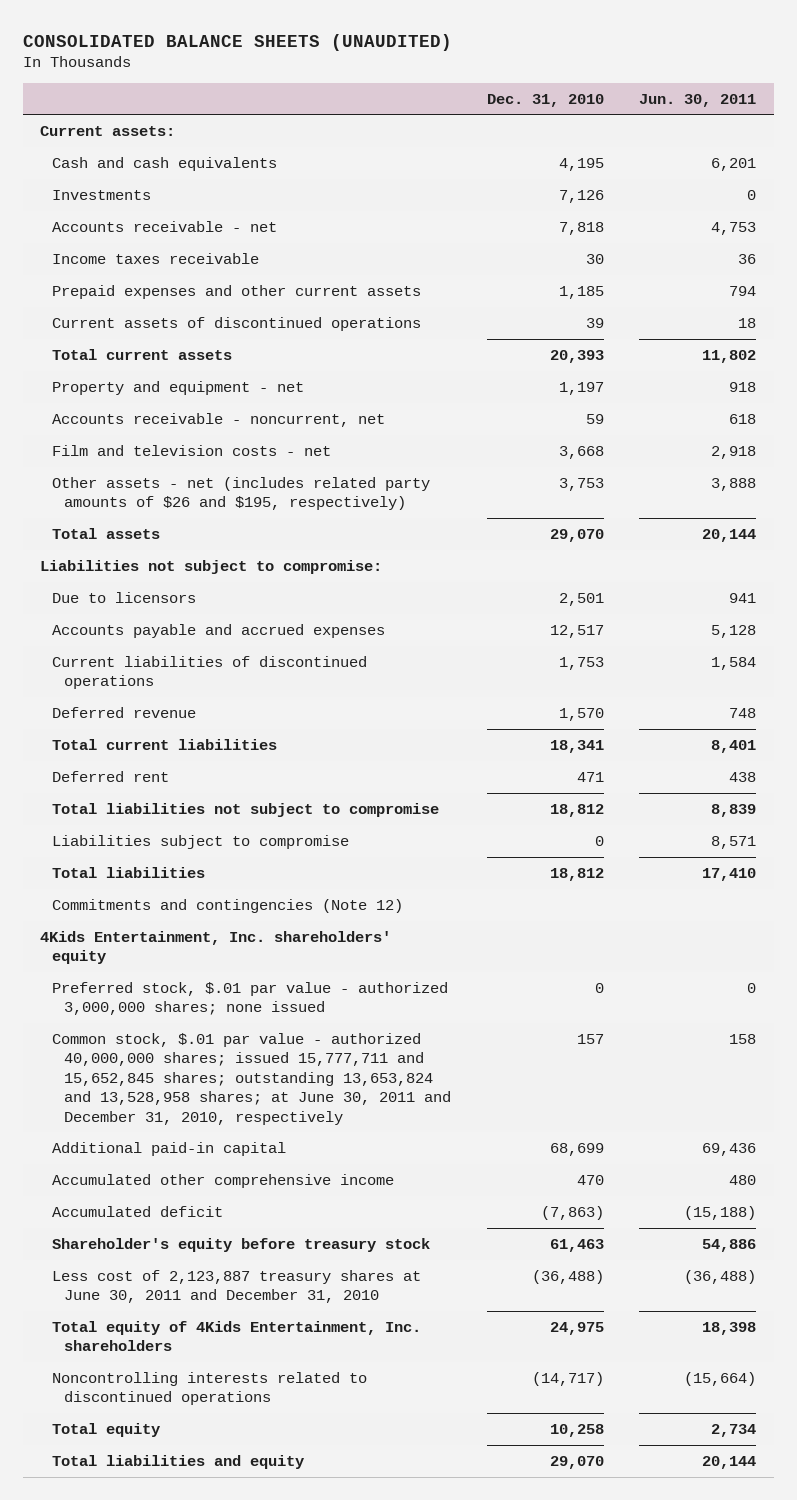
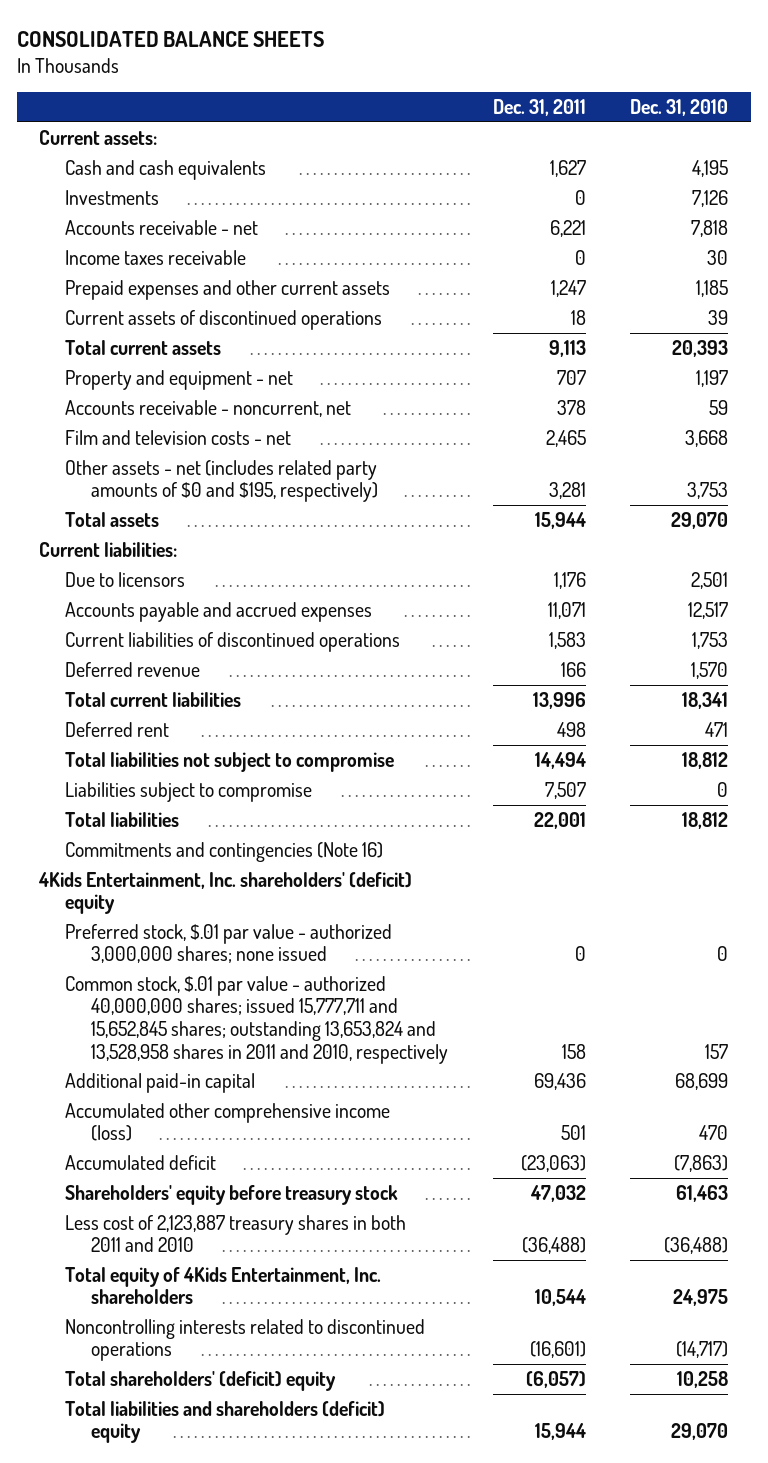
- CONSOLIDATED BALANCE SHEETS (UNAUDITED)
+ CONSOLIDATED BALANCE SHEETS
- | Dec. 31, 2010 | Jun. 30, 2011
+ | Dec. 31, 2011 | Dec. 31, 2010
- Other assets - net (includes related party amounts of $26 and $195, respectively) | 3,753 | 3,888
+ Other assets - net (includes related party amounts of $0 and $195, respectively) | 3,281 | 3,753
- Liabilities not subject to compromise:
+ Current liabilities:
- Commitments and contingencies (Note 12)
- 4Kids Entertainment, Inc. shareholders' equity
+ Commitments and contingencies (Note 16)
+ 4Kids Entertainment, Inc. shareholders' (deficit) equity
- Common stock, $.01 par value - authorized 40,000,000 shares; issued 15,777,711 and 15,652,845 shares; outstanding 13,653,824 and 13,528,958 shares; at June 30, 2011 and December 31, 2010, respectively | 157 | 158
+ Common stock, $.01 par value - authorized 40,000,000 shares; issued 15,777,711 and 15,652,845 shares; outstanding 13,653,824 and 13,528,958 shares in 2011 and 2010, respectively | 158 | 157
- Accumulated other comprehensive income | 470 | 480
+ Accumulated other comprehensive income (loss) | 501 | 470
- Shareholder's equity before treasury stock | 61,463 | 54,886
- Less cost of 2,123,887 treasury shares at June 30, 2011 and December 31, 2010 | (36,488) | (36,488)
+ Shareholders' equity before treasury stock | 47,032 | 61,463
+ Less cost of 2,123,887 treasury shares in both 2011 and 2010 | (36,488) | (36,488)
- Total equity | 10,258 | 2,734
- Total liabilities and equity | 29,070 | 20,144
+ Total shareholders' (deficit) equity | (6,057) | 10,258
+ Total liabilities and shareholders (deficit) equity | 15,944 | 29,070

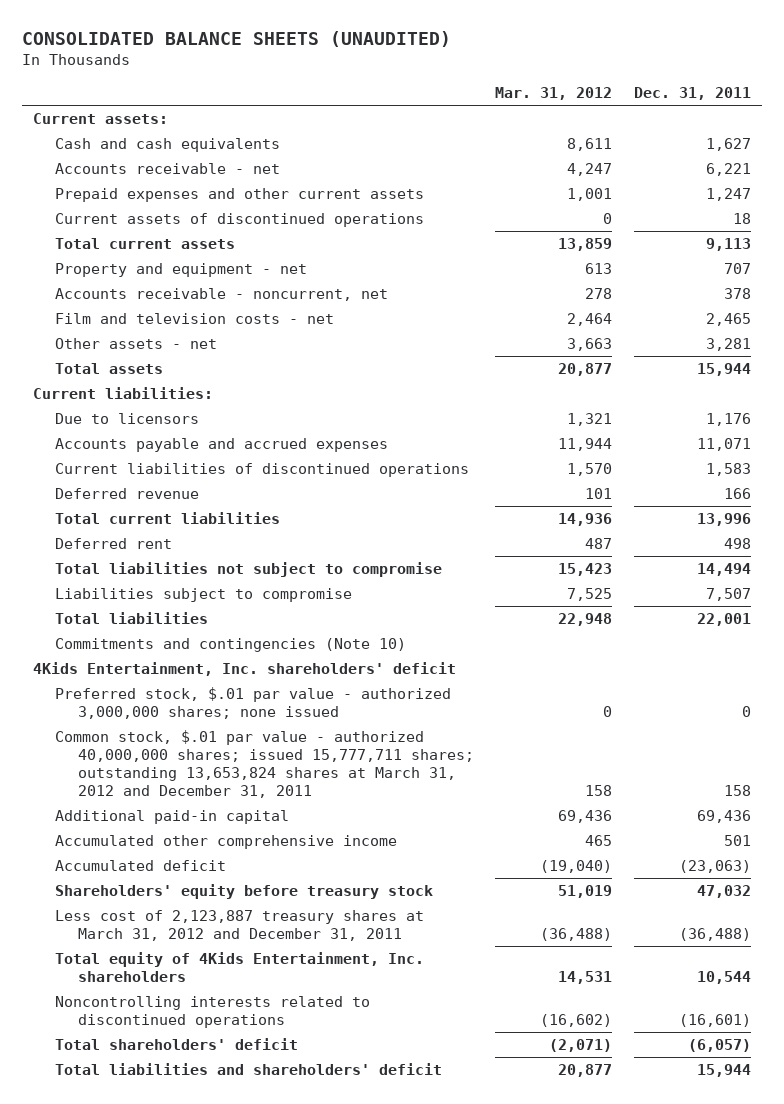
- CONSOLIDATED BALANCE SHEETS
+ CONSOLIDATED BALANCE SHEETS (UNAUDITED)
- | Dec. 31, 2011 | Dec. 31, 2010
+ | Mar. 31, 2012 | Dec. 31, 2011
- Investments | 0 | 7,126
- Income taxes receivable | 0 | 30
- Other assets - net (includes related party amounts of $0 and $195, respectively) | 3,281 | 3,753
+ Other assets - net | 3,663 | 3,281
- Commitments and contingencies (Note 16)
- 4Kids Entertainment, Inc. shareholders' (deficit) equity
+ Commitments and contingencies (Note 10)
+ 4Kids Entertainment, Inc. shareholders' deficit
- Common stock, $.01 par value - authorized 40,000,000 shares; issued 15,777,711 and 15,652,845 shares; outstanding 13,653,824 and 13,528,958 shares in 2011 and 2010, respectively | 158 | 157
+ Common stock, $.01 par value - authorized 40,000,000 shares; issued 15,777,711 shares; outstanding 13,653,824 shares at March 31, 2012 and December 31, 2011 | 158 | 158
- Accumulated other comprehensive income (loss) | 501 | 470
+ Accumulated other comprehensive income | 465 | 501
- Less cost of 2,123,887 treasury shares in both 2011 and 2010 | (36,488) | (36,488)
+ Less cost of 2,123,887 treasury shares at March 31, 2012 and December 31, 2011 | (36,488) | (36,488)
- Total shareholders' (deficit) equity | (6,057) | 10,258
- Total liabilities and shareholders (deficit) equity | 15,944 | 29,070
+ Total shareholders' deficit | (2,071) | (6,057)
+ Total liabilities and shareholders' deficit | 20,877 | 15,944

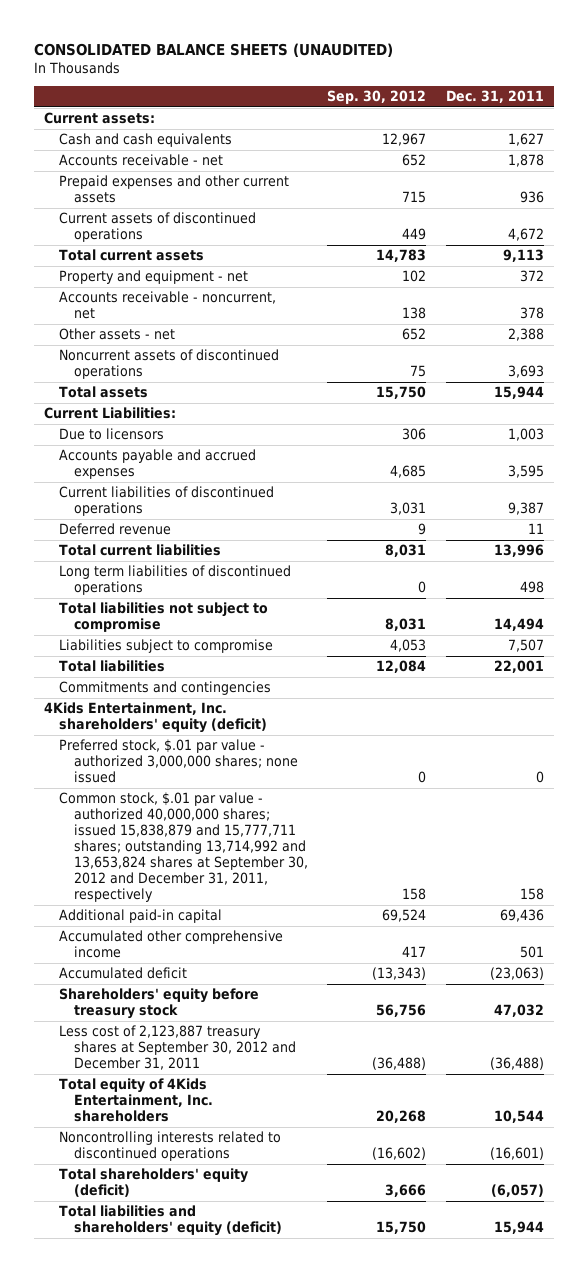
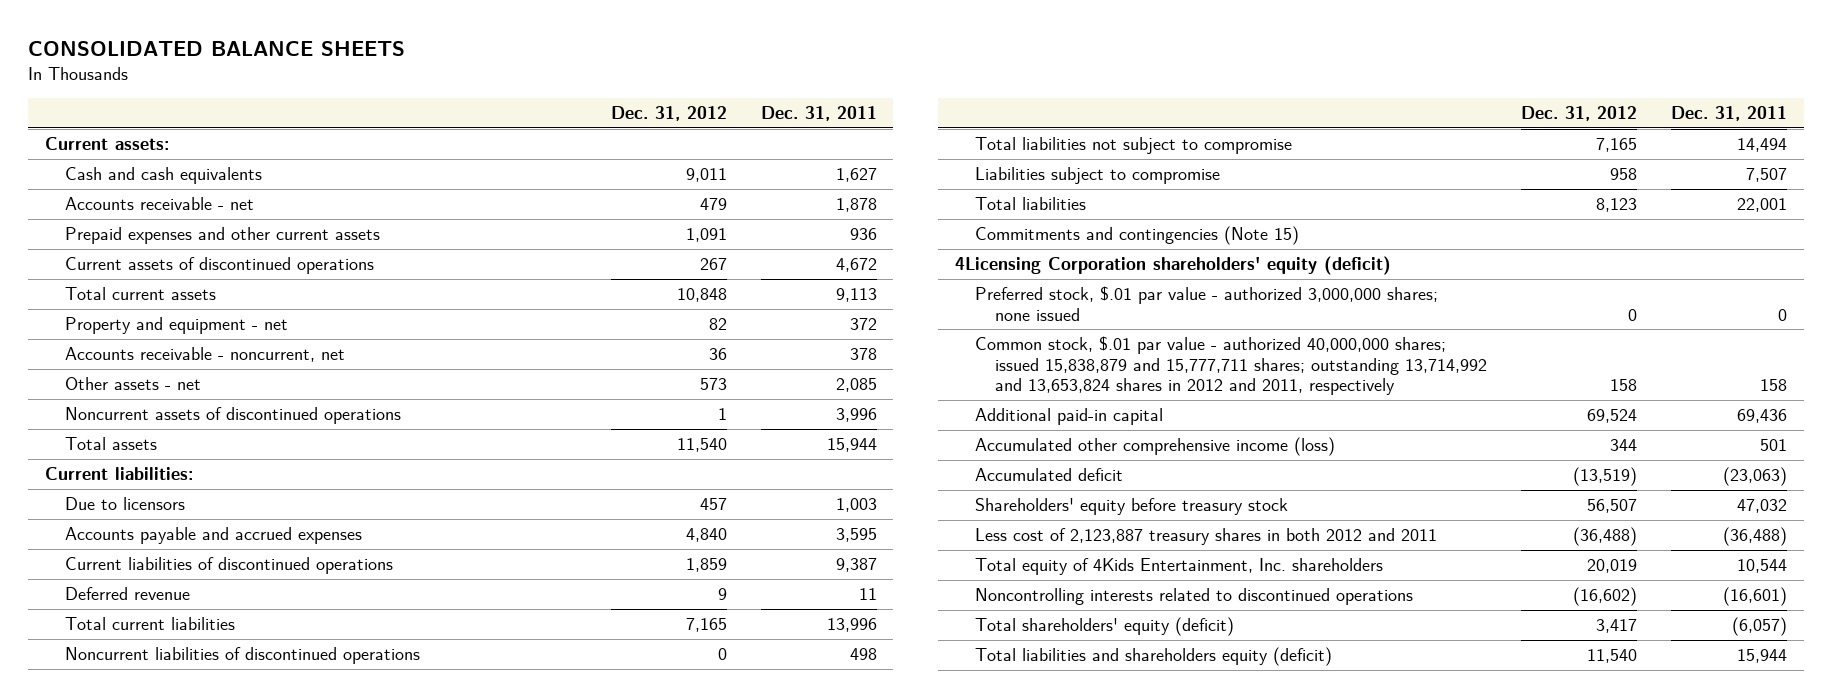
- CONSOLIDATED BALANCE SHEETS (UNAUDITED)
+ CONSOLIDATED BALANCE SHEETS
- | Sep. 30, 2012 | Dec. 31, 2011
+ | Dec. 31, 2012 | Dec. 31, 2011
- Other assets - net | 652 | 2,388
- Noncurrent assets of discontinued operations | 75 | 3,693
+ Other assets - net | 573 | 2,085
+ Noncurrent assets of discontinued operations | 1 | 3,996
- Current Liabilities:
+ Current liabilities:
- Long term liabilities of discontinued operations | 0 | 498
+ Noncurrent liabilities of discontinued operations | 0 | 498
- Commitments and contingencies
- 4Kids Entertainment, Inc. shareholders' equity (deficit)
+ Commitments and contingencies (Note 15)
+ 4Licensing Corporation shareholders' equity (deficit)
- Common stock, $.01 par value - authorized 40,000,000 shares; issued 15,838,879 and 15,777,711 shares; outstanding 13,714,992 and 13,653,824 shares at September 30, 2012 and December 31, 2011, respectively | 158 | 158
+ Common stock, $.01 par value - authorized 40,000,000 shares; issued 15,838,879 and 15,777,711 shares; outstanding 13,714,992 and 13,653,824 shares in 2012 and 2011, respectively | 158 | 158
- Accumulated other comprehensive income | 417 | 501
+ Accumulated other comprehensive income (loss) | 344 | 501
- Less cost of 2,123,887 treasury shares at September 30, 2012 and December 31, 2011 | (36,488) | (36,488)
+ Less cost of 2,123,887 treasury shares in both 2012 and 2011 | (36,488) | (36,488)
- Total liabilities and shareholders' equity (deficit) | 15,750 | 15,944
+ Total liabilities and shareholders equity (deficit) | 11,540 | 15,944

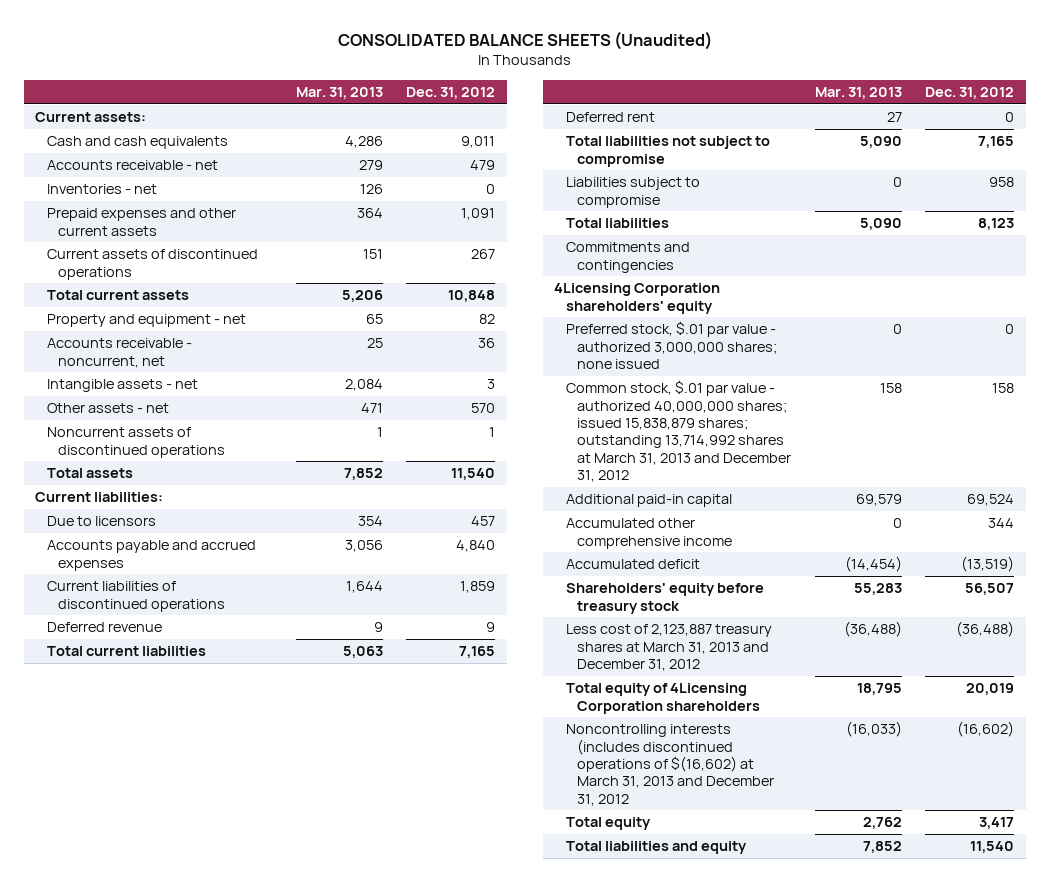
- CONSOLIDATED BALANCE SHEETS
+ CONSOLIDATED BALANCE SHEETS (Unaudited)
- | Dec. 31, 2012 | Dec. 31, 2011
+ | Mar. 31, 2013 | Dec. 31, 2012
+ Inventories - net | 126 | 0
- Other assets - net | 573 | 2,085
+ Intangible assets - net | 2,084 | 3
+ Other assets - net | 471 | 570
- Noncurrent liabilities of discontinued operations | 0 | 498
+ Deferred rent | 27 | 0
- Commitments and contingencies (Note 15)
- 4Licensing Corporation shareholders' equity (deficit)
+ Commitments and contingencies
+ 4Licensing Corporation shareholders' equity
- Common stock, $.01 par value - authorized 40,000,000 shares; issued 15,838,879 and 15,777,711 shares; outstanding 13,714,992 and 13,653,824 shares in 2012 and 2011, respectively | 158 | 158
+ Common stock, $.01 par value - authorized 40,000,000 shares; issued 15,838,879 shares; outstanding 13,714,992 shares at March 31, 2013 and December 31, 2012 | 158 | 158
- Accumulated other comprehensive income (loss) | 344 | 501
+ Accumulated other comprehensive income | 0 | 344
- Less cost of 2,123,887 treasury shares in both 2012 and 2011 | (36,488) | (36,488)
- Total equity of 4Kids Entertainment, Inc. shareholders | 20,019 | 10,544
- Noncontrolling interests related to discontinued operations | (16,602) | (16,601)
- Total shareholders' equity (deficit) | 3,417 | (6,057)
- Total liabilities and shareholders equity (deficit) | 11,540 | 15,944
+ Less cost of 2,123,887 treasury shares at March 31, 2013 and December 31, 2012 | (36,488) | (36,488)
+ Total equity of 4Licensing Corporation shareholders | 18,795 | 20,019
+ Noncontrolling interests (includes discontinued operations of $(16,602) at March 31, 2013 and December 31, 2012 | (16,033) | (16,602)
+ Total equity | 2,762 | 3,417
+ Total liabilities and equity | 7,852 | 11,540

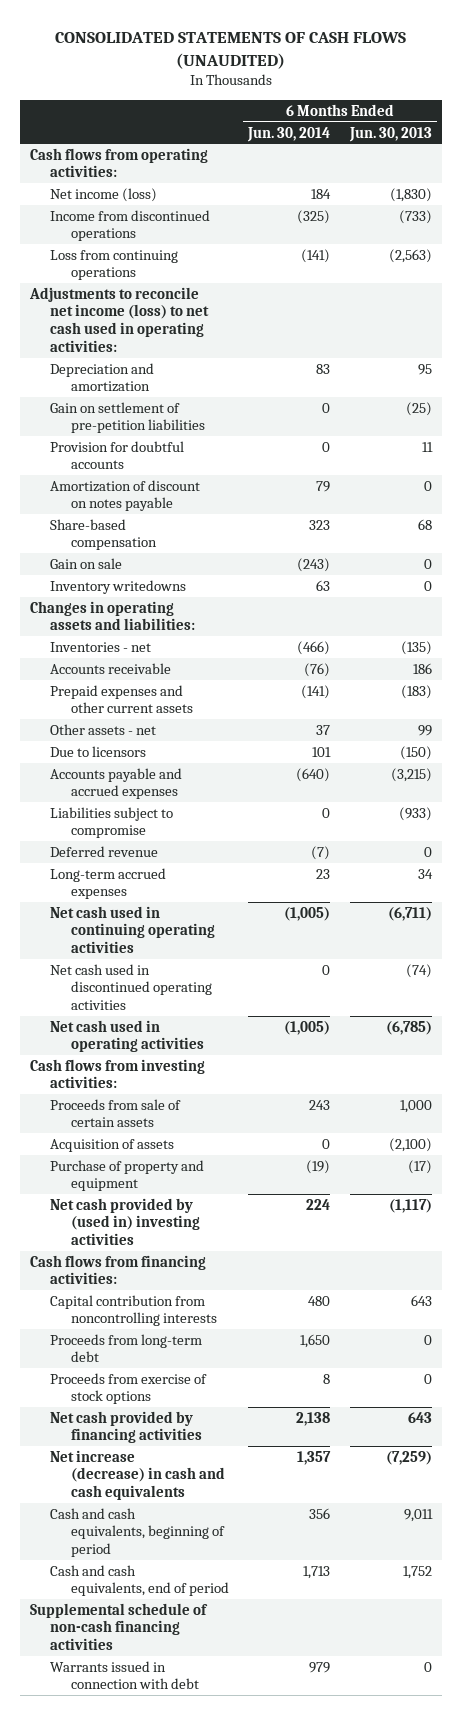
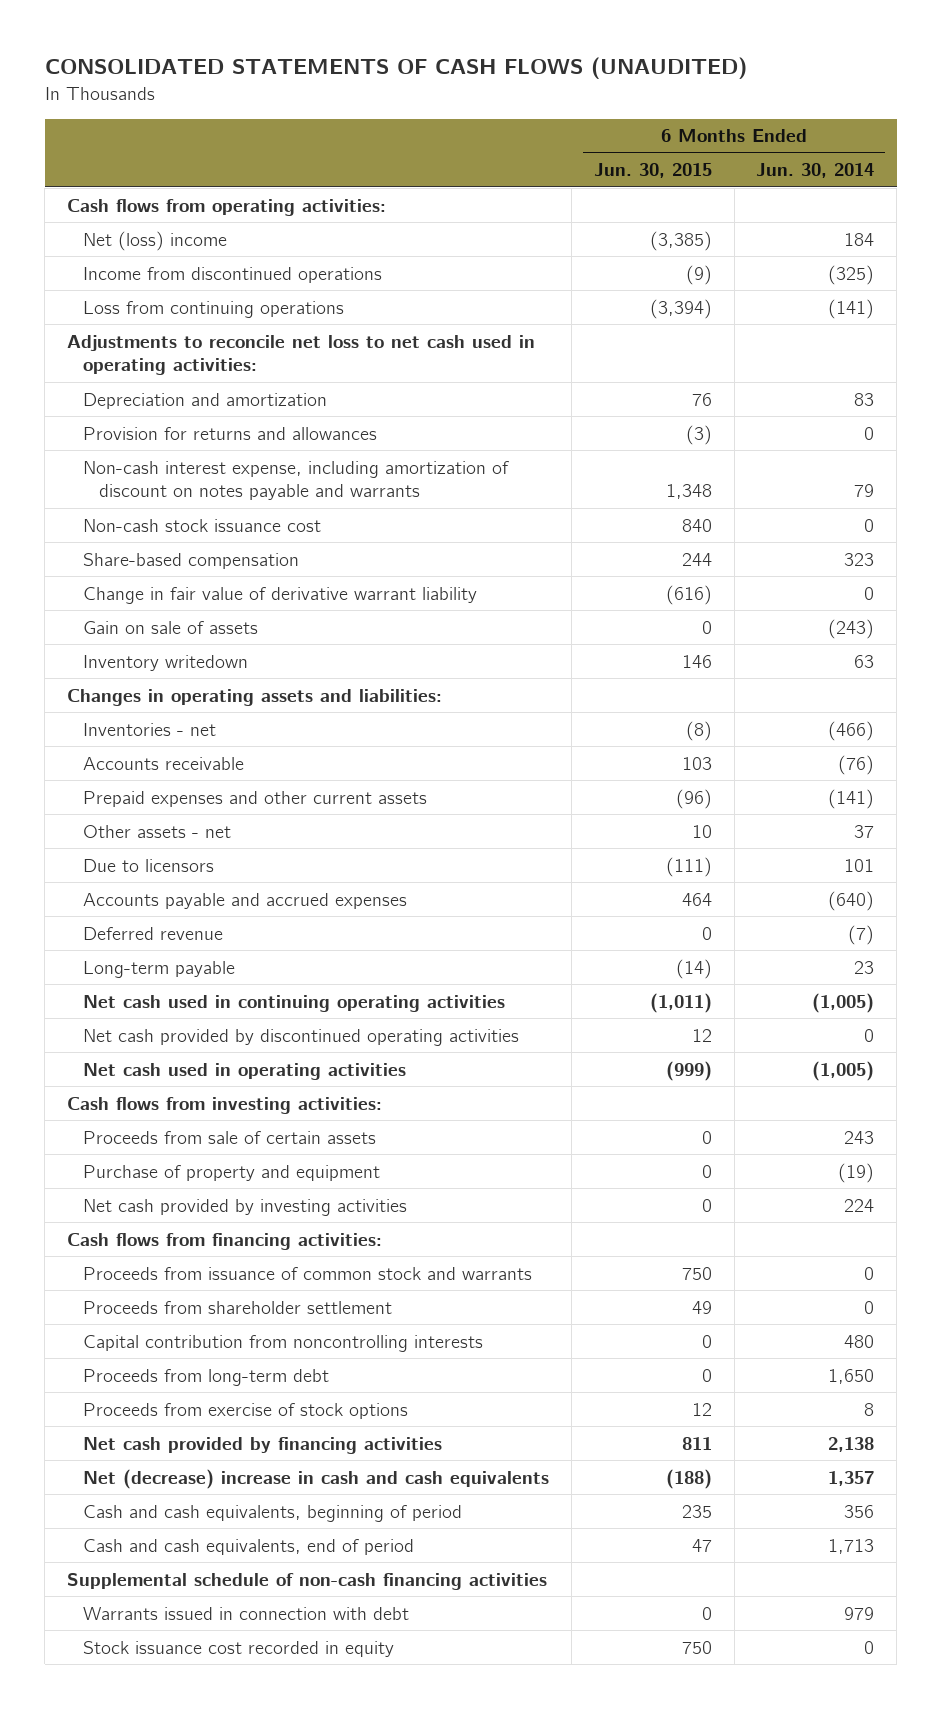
- | 6 Months Ended Jun. 30, 2014 | 6 Months Ended Jun. 30, 2013
+ | 6 Months Ended Jun. 30, 2015 | 6 Months Ended Jun. 30, 2014
- Net income (loss) | 184 | (1,830)
+ Net (loss) income | (3,385) | 184
- Adjustments to reconcile net income (loss) to net cash used in operating activities:
+ Adjustments to reconcile net loss to net cash used in operating activities:
- Gain on settlement of pre-petition liabilities | 0 | (25)
- Provision for doubtful accounts | 0 | 11
- Amortization of discount on notes payable | 79 | 0
+ Provision for returns and allowances | (3) | 0
+ Non-cash interest expense, including amortization of discount on notes payable and warrants | 1,348 | 79
+ Non-cash stock issuance cost | 840 | 0
- Gain on sale | (243) | 0
- Inventory writedowns | 63 | 0
+ Change in fair value of derivative warrant liability | (616) | 0
+ Gain on sale of assets | 0 | (243)
+ Inventory writedown | 146 | 63
- Liabilities subject to compromise | 0 | (933)
- Long-term accrued expenses | 23 | 34
+ Long-term payable | (14) | 23
- Net cash used in discontinued operating activities | 0 | (74)
+ Net cash provided by discontinued operating activities | 12 | 0
- Acquisition of assets | 0 | (2,100)
- Net cash provided by (used in) investing activities | 224 | (1,117)
+ Net cash provided by investing activities | 0 | 224
+ Proceeds from issuance of common stock and warrants | 750 | 0
+ Proceeds from shareholder settlement | 49 | 0
- Net increase (decrease) in cash and cash equivalents | 1,357 | (7,259)
+ Net (decrease) increase in cash and cash equivalents | (188) | 1,357
+ Stock issuance cost recorded in equity | 750 | 0

